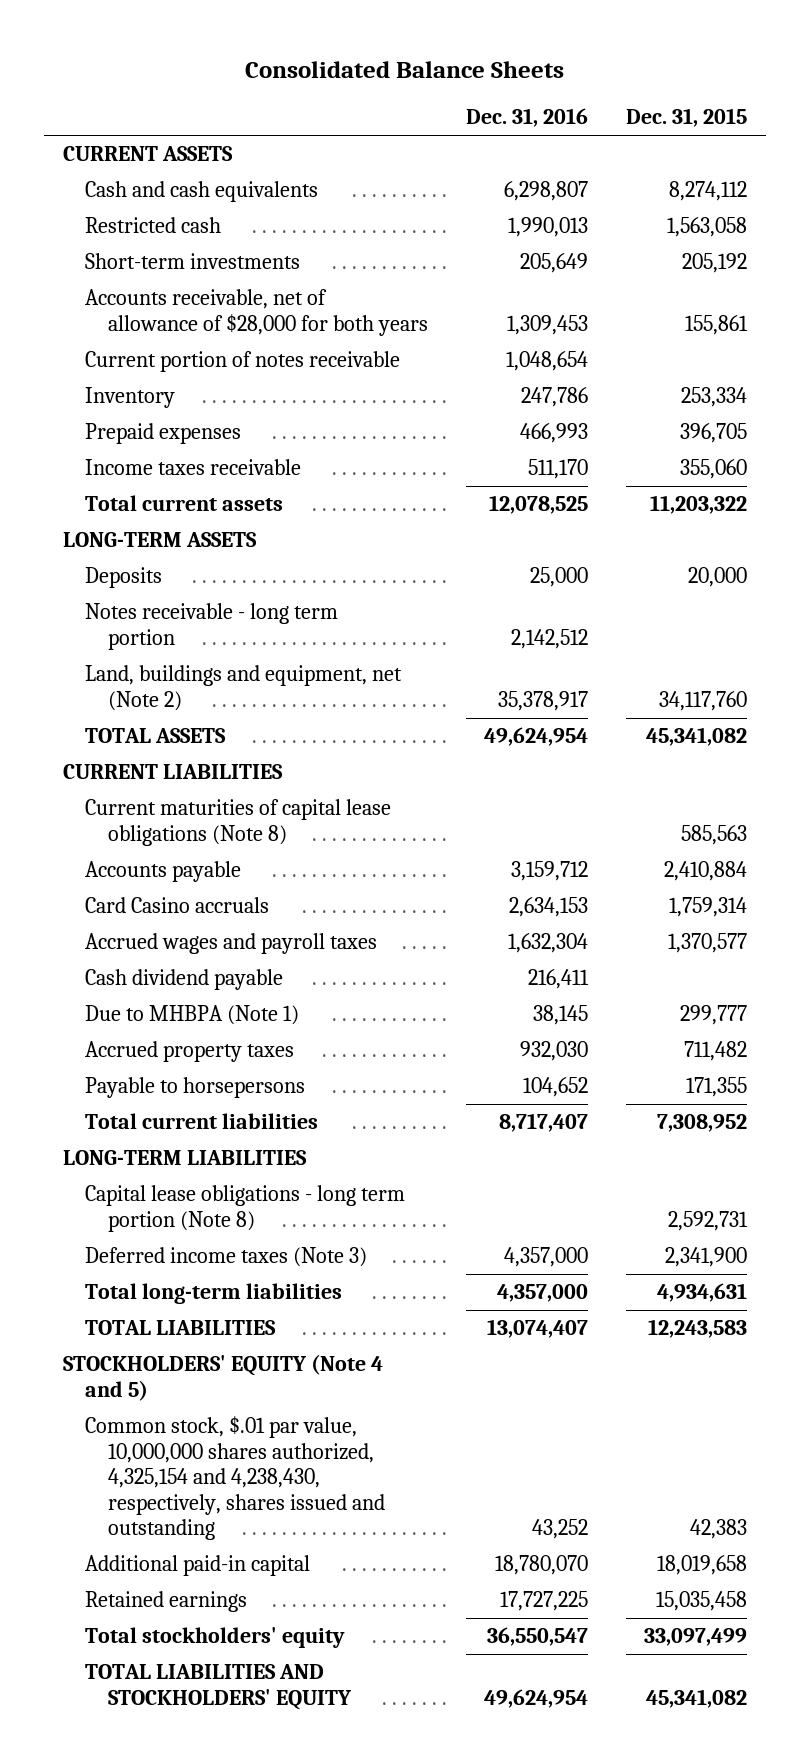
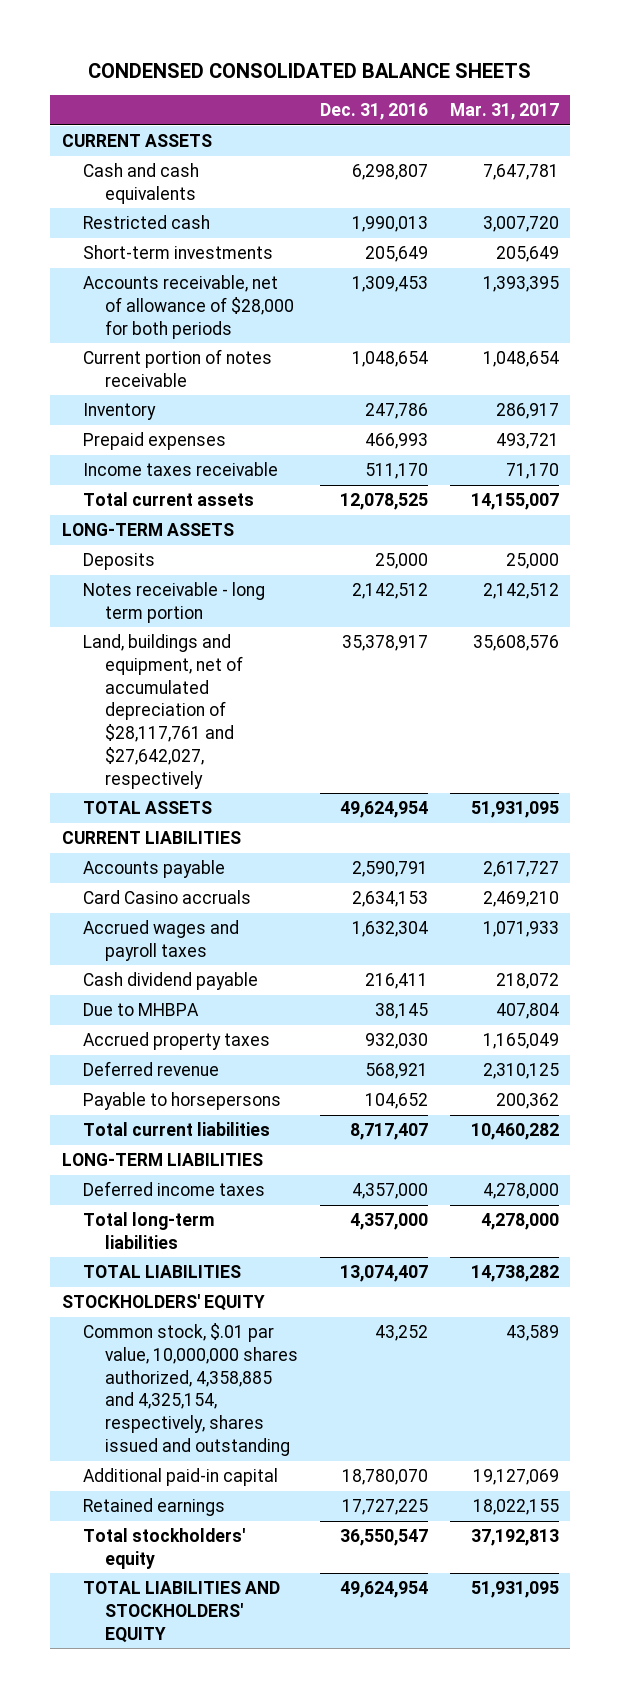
- Consolidated Balance Sheets
+ CONDENSED CONSOLIDATED BALANCE SHEETS
- | Dec. 31, 2016 | Dec. 31, 2015
+ | Dec. 31, 2016 | Mar. 31, 2017
- Accounts receivable, net of allowance of $28,000 for both years | 1,309,453 | 155,861
+ Accounts receivable, net of allowance of $28,000 for both periods | 1,309,453 | 1,393,395
- Land, buildings and equipment, net (Note 2) | 35,378,917 | 34,117,760
+ Land, buildings and equipment, net of accumulated depreciation of $28,117,761 and $27,642,027, respectively | 35,378,917 | 35,608,576
- Current maturities of capital lease obligations (Note 8) | | 585,563
- Accounts payable | 3,159,712 | 2,410,884
+ Accounts payable | 2,590,791 | 2,617,727
- Due to MHBPA (Note 1) | 38,145 | 299,777
+ Due to MHBPA | 38,145 | 407,804
+ Deferred revenue | 568,921 | 2,310,125
- Capital lease obligations - long term portion (Note 8) | | 2,592,731
- Deferred income taxes (Note 3) | 4,357,000 | 2,341,900
+ Deferred income taxes | 4,357,000 | 4,278,000
- STOCKHOLDERS' EQUITY (Note 4 and 5)
- Common stock, $.01 par value, 10,000,000 shares authorized, 4,325,154 and 4,238,430, respectively, shares issued and outstanding | 43,252 | 42,383
+ STOCKHOLDERS' EQUITY
+ Common stock, $.01 par value, 10,000,000 shares authorized, 4,358,885 and 4,325,154, respectively, shares issued and outstanding | 43,252 | 43,589

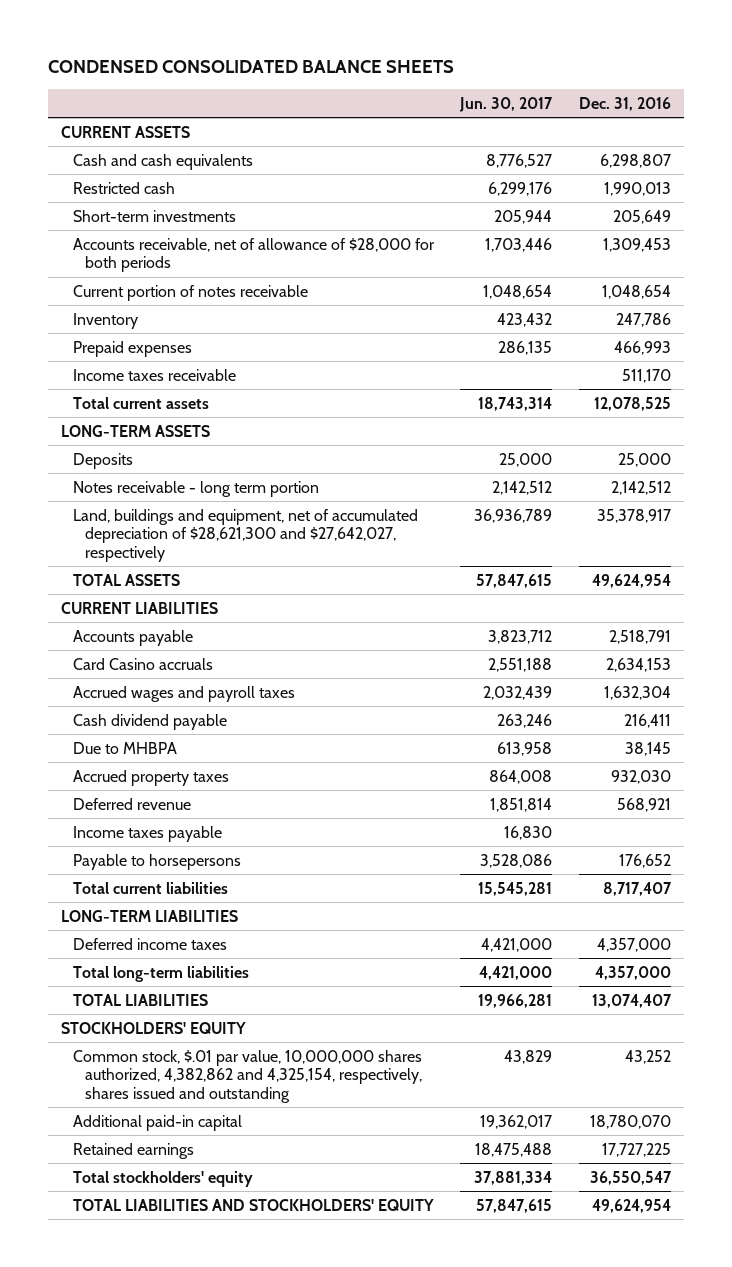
- | Dec. 31, 2016 | Mar. 31, 2017
+ | Jun. 30, 2017 | Dec. 31, 2016
- Land, buildings and equipment, net of accumulated depreciation of $28,117,761 and $27,642,027, respectively | 35,378,917 | 35,608,576
+ Land, buildings and equipment, net of accumulated depreciation of $28,621,300 and $27,642,027, respectively | 36,936,789 | 35,378,917
- Accounts payable | 2,590,791 | 2,617,727
+ Accounts payable | 3,823,712 | 2,518,791
- Payable to horsepersons | 104,652 | 200,362
+ Income taxes payable | 16,830 |
+ Payable to horsepersons | 3,528,086 | 176,652
- Common stock, $.01 par value, 10,000,000 shares authorized, 4,358,885 and 4,325,154, respectively, shares issued and outstanding | 43,252 | 43,589
+ Common stock, $.01 par value, 10,000,000 shares authorized, 4,382,862 and 4,325,154, respectively, shares issued and outstanding | 43,829 | 43,252

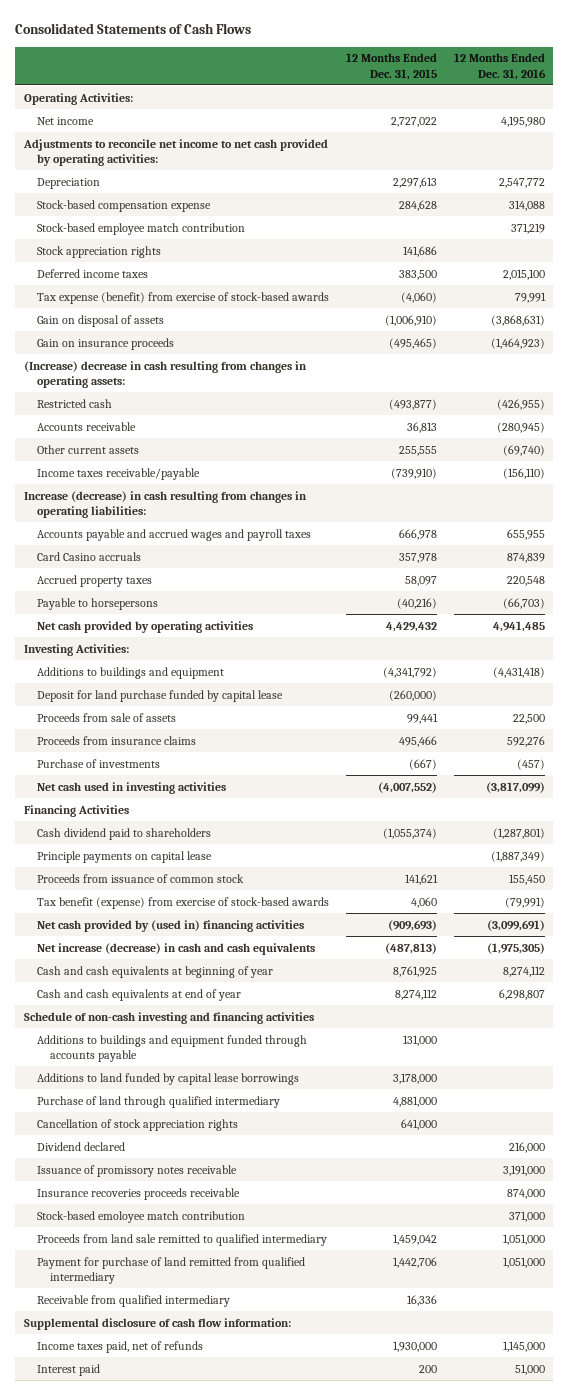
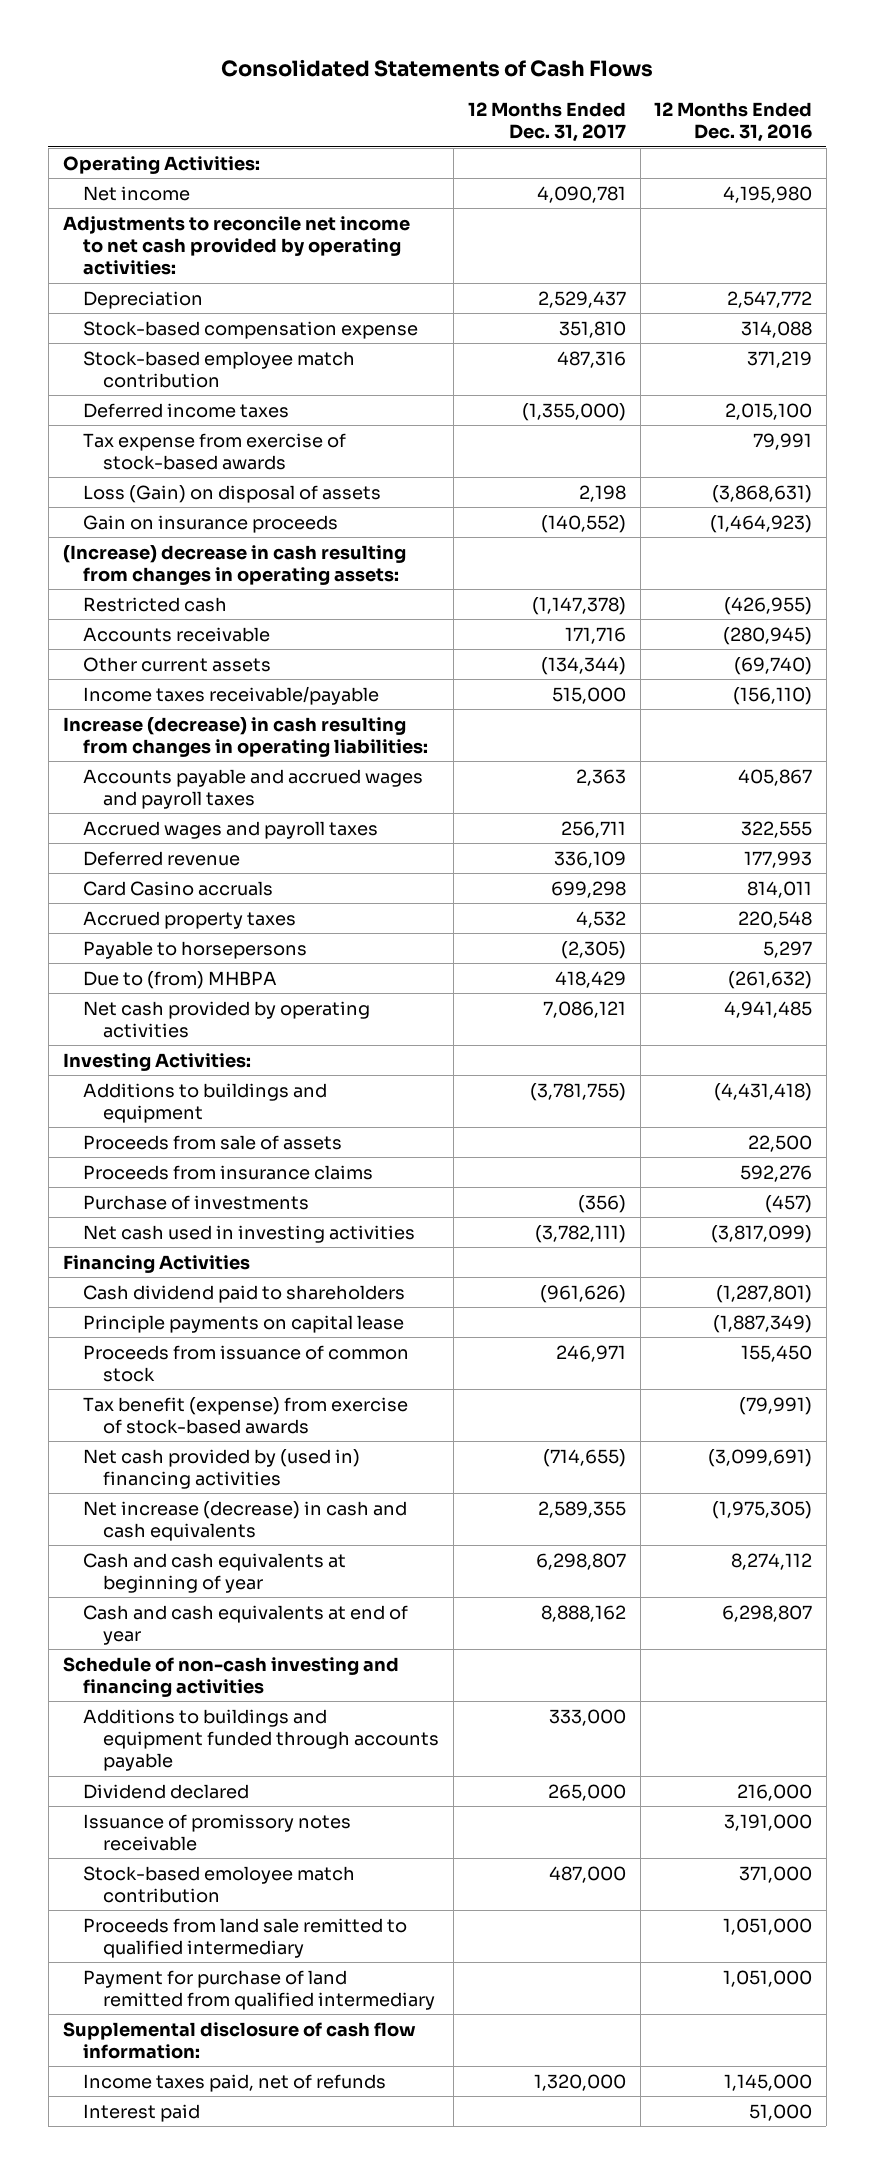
- | 12 Months Ended Dec. 31, 2015 | 12 Months Ended Dec. 31, 2016
+ | 12 Months Ended Dec. 31, 2017 | 12 Months Ended Dec. 31, 2016
- Stock appreciation rights | 141,686 |
- Tax expense (benefit) from exercise of stock-based awards | (4,060) | 79,991
- Gain on disposal of assets | (1,006,910) | (3,868,631)
+ Tax expense from exercise of stock-based awards | | 79,991
+ Loss (Gain) on disposal of assets | 2,198 | (3,868,631)
- Accounts payable and accrued wages and payroll taxes | 666,978 | 655,955
- Card Casino accruals | 357,978 | 874,839
+ Accounts payable and accrued wages and payroll taxes | 2,363 | 405,867
+ Accrued wages and payroll taxes | 256,711 | 322,555
+ Deferred revenue | 336,109 | 177,993
+ Card Casino accruals | 699,298 | 814,011
- Payable to horsepersons | (40,216) | (66,703)
+ Payable to horsepersons | (2,305) | 5,297
+ Due to (from) MHBPA | 418,429 | (261,632)
- Deposit for land purchase funded by capital lease | (260,000) |
- Additions to land funded by capital lease borrowings | 3,178,000 |
- Purchase of land through qualified intermediary | 4,881,000 |
- Cancellation of stock appreciation rights | 641,000 |
- Insurance recoveries proceeds receivable | | 874,000
- Receivable from qualified intermediary | 16,336 |

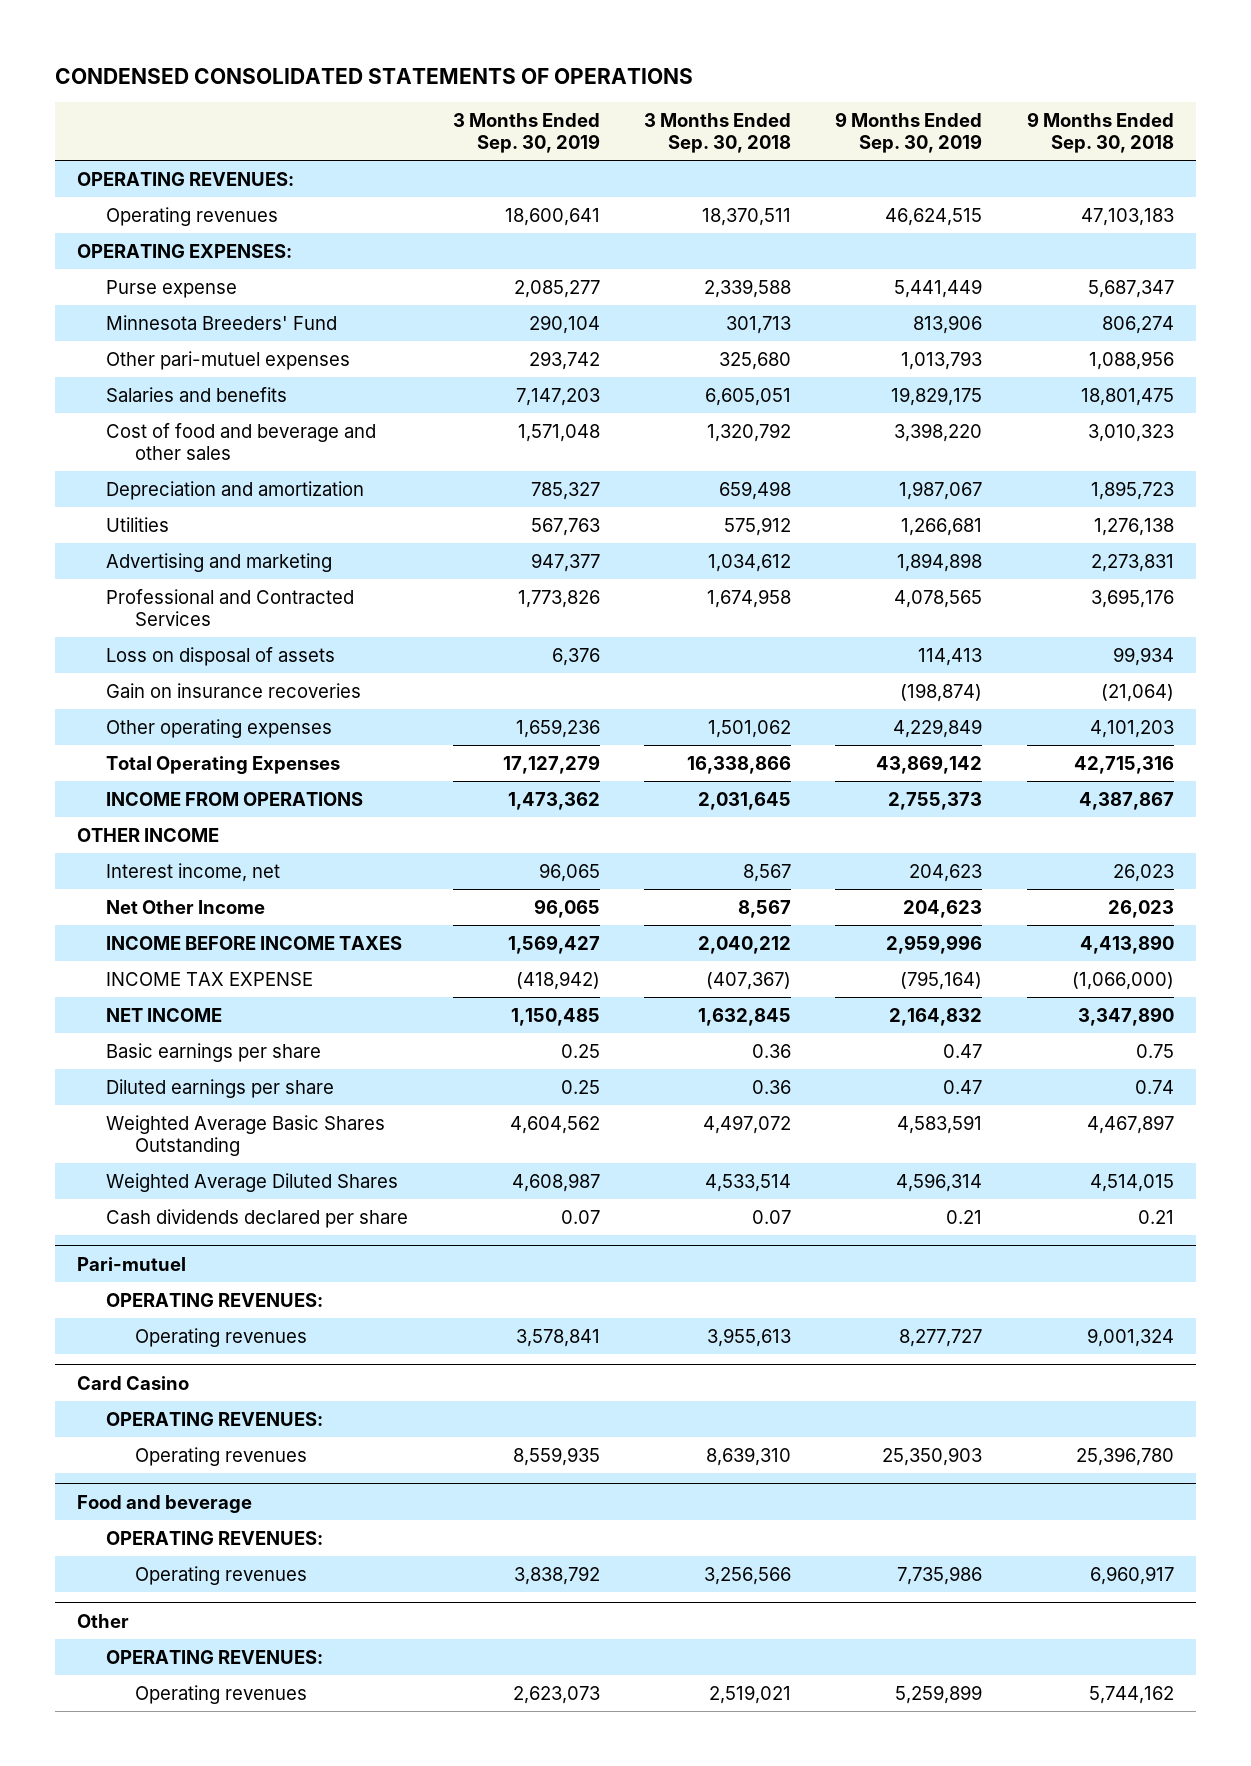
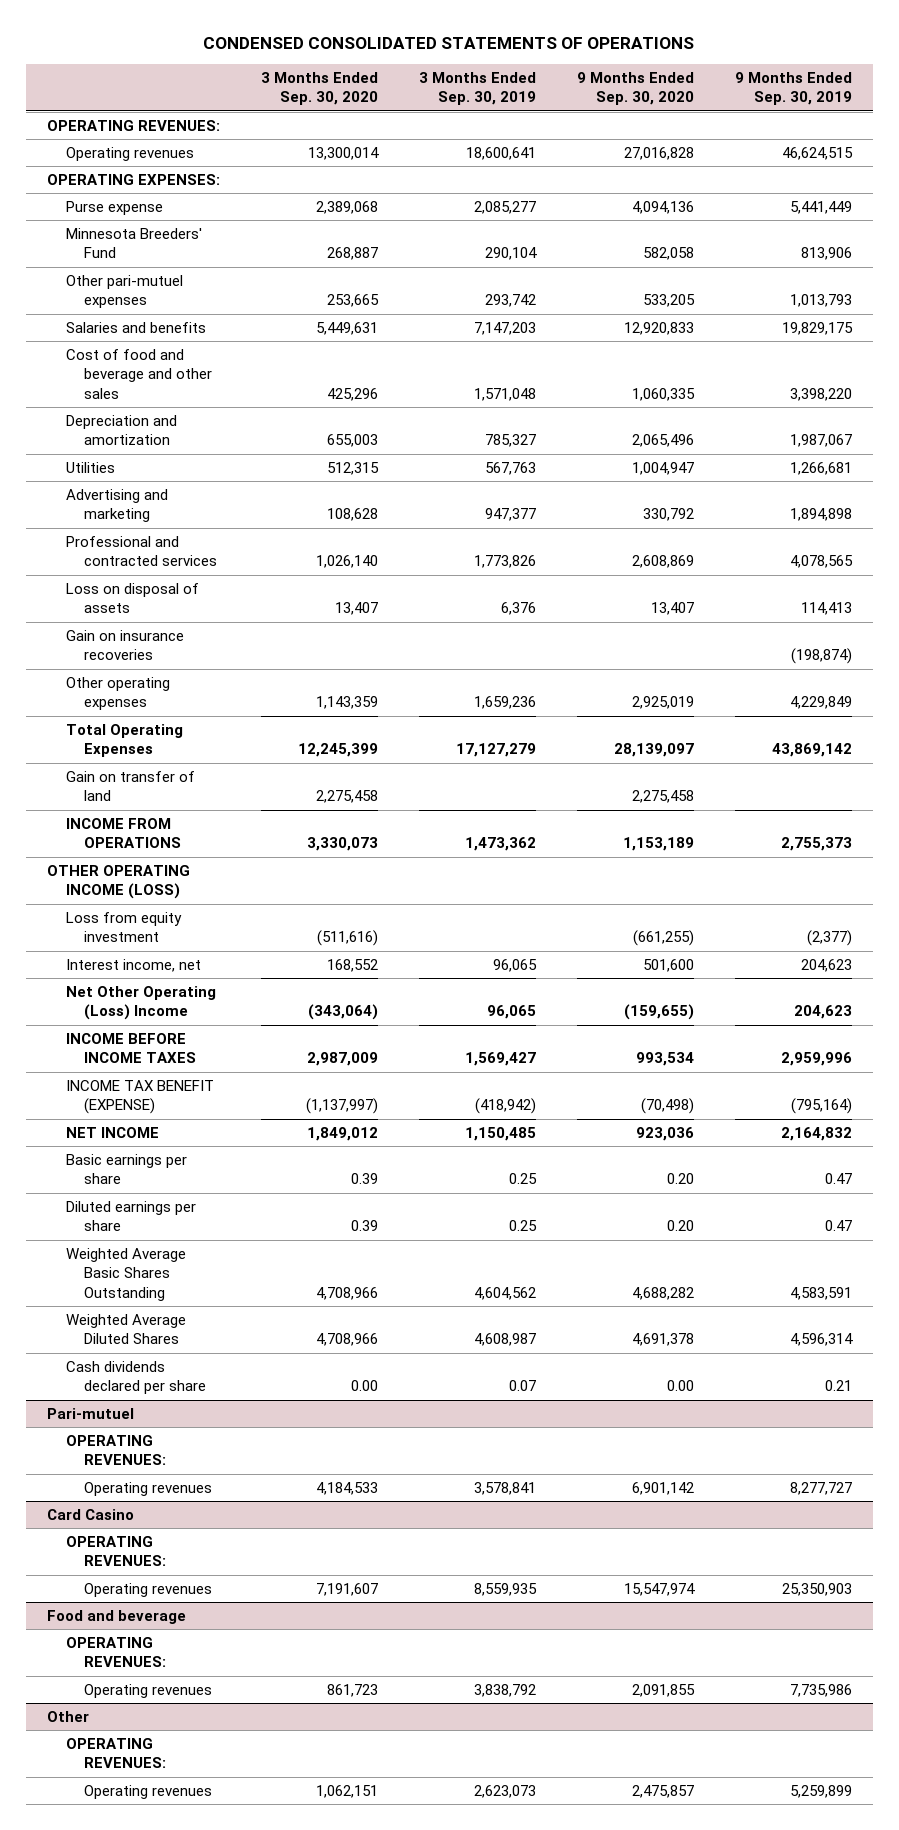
- | 3 Months Ended Sep. 30, 2019 | 3 Months Ended Sep. 30, 2018 | 9 Months Ended Sep. 30, 2019 | 9 Months Ended Sep. 30, 2018
+ | 3 Months Ended Sep. 30, 2020 | 3 Months Ended Sep. 30, 2019 | 9 Months Ended Sep. 30, 2020 | 9 Months Ended Sep. 30, 2019
- Professional and Contracted Services | 1,773,826 | 1,674,958 | 4,078,565 | 3,695,176
+ Professional and contracted services | 1,026,140 | 1,773,826 | 2,608,869 | 4,078,565
+ Gain on transfer of land | 2,275,458 | | 2,275,458 |
- OTHER INCOME
+ OTHER OPERATING INCOME (LOSS)
+ Loss from equity investment | (511,616) | | (661,255) | (2,377)
- Net Other Income | 96,065 | 8,567 | 204,623 | 26,023
+ Net Other Operating (Loss) Income | (343,064) | 96,065 | (159,655) | 204,623
- INCOME TAX EXPENSE | (418,942) | (407,367) | (795,164) | (1,066,000)
+ INCOME TAX BENEFIT (EXPENSE) | (1,137,997) | (418,942) | (70,498) | (795,164)

